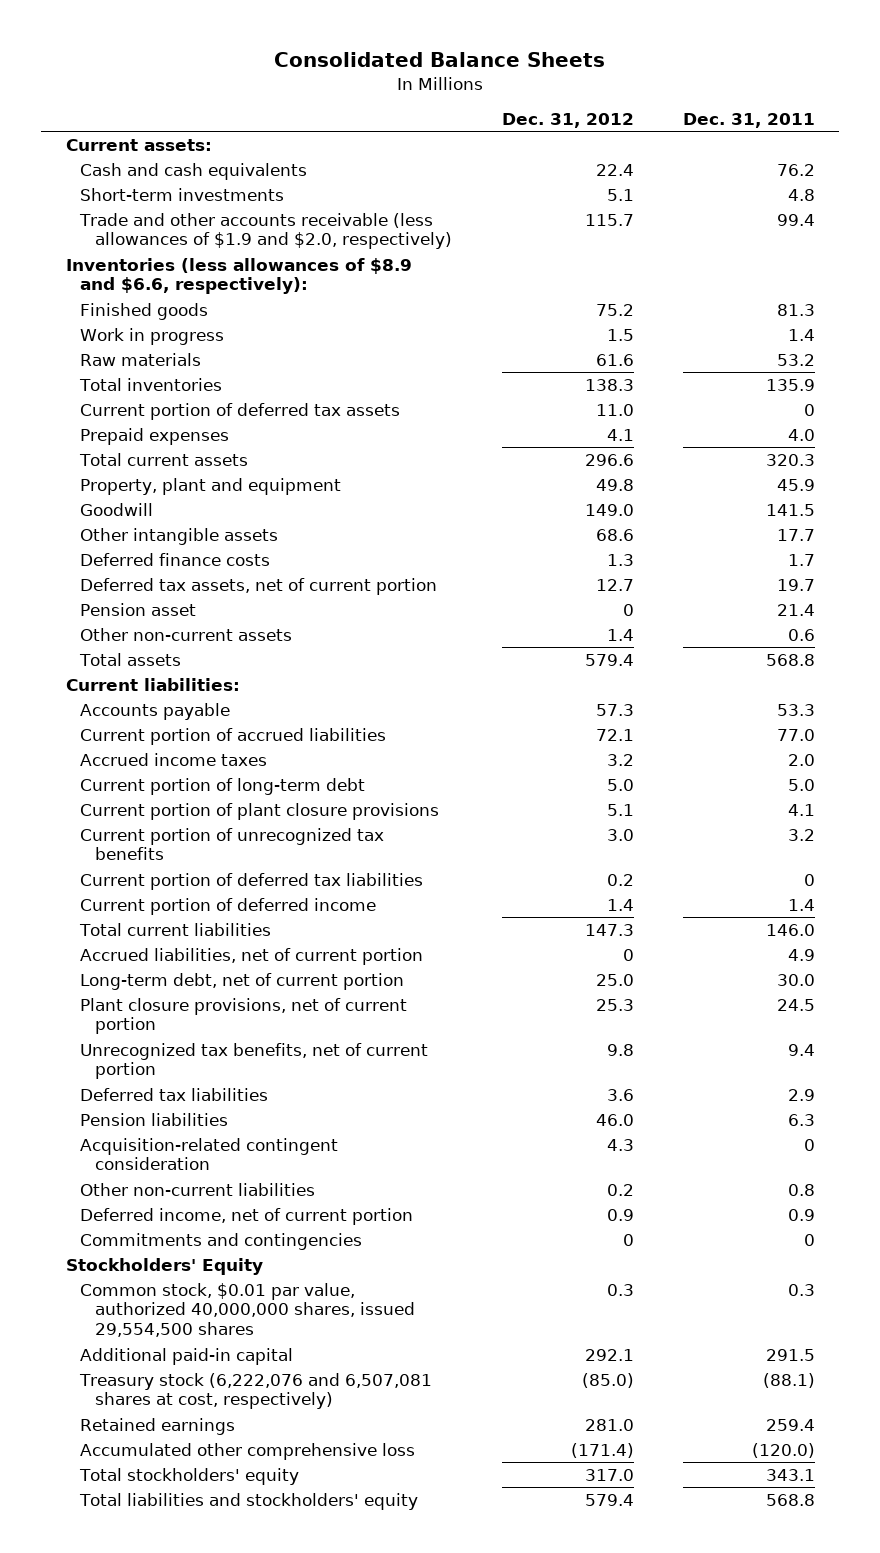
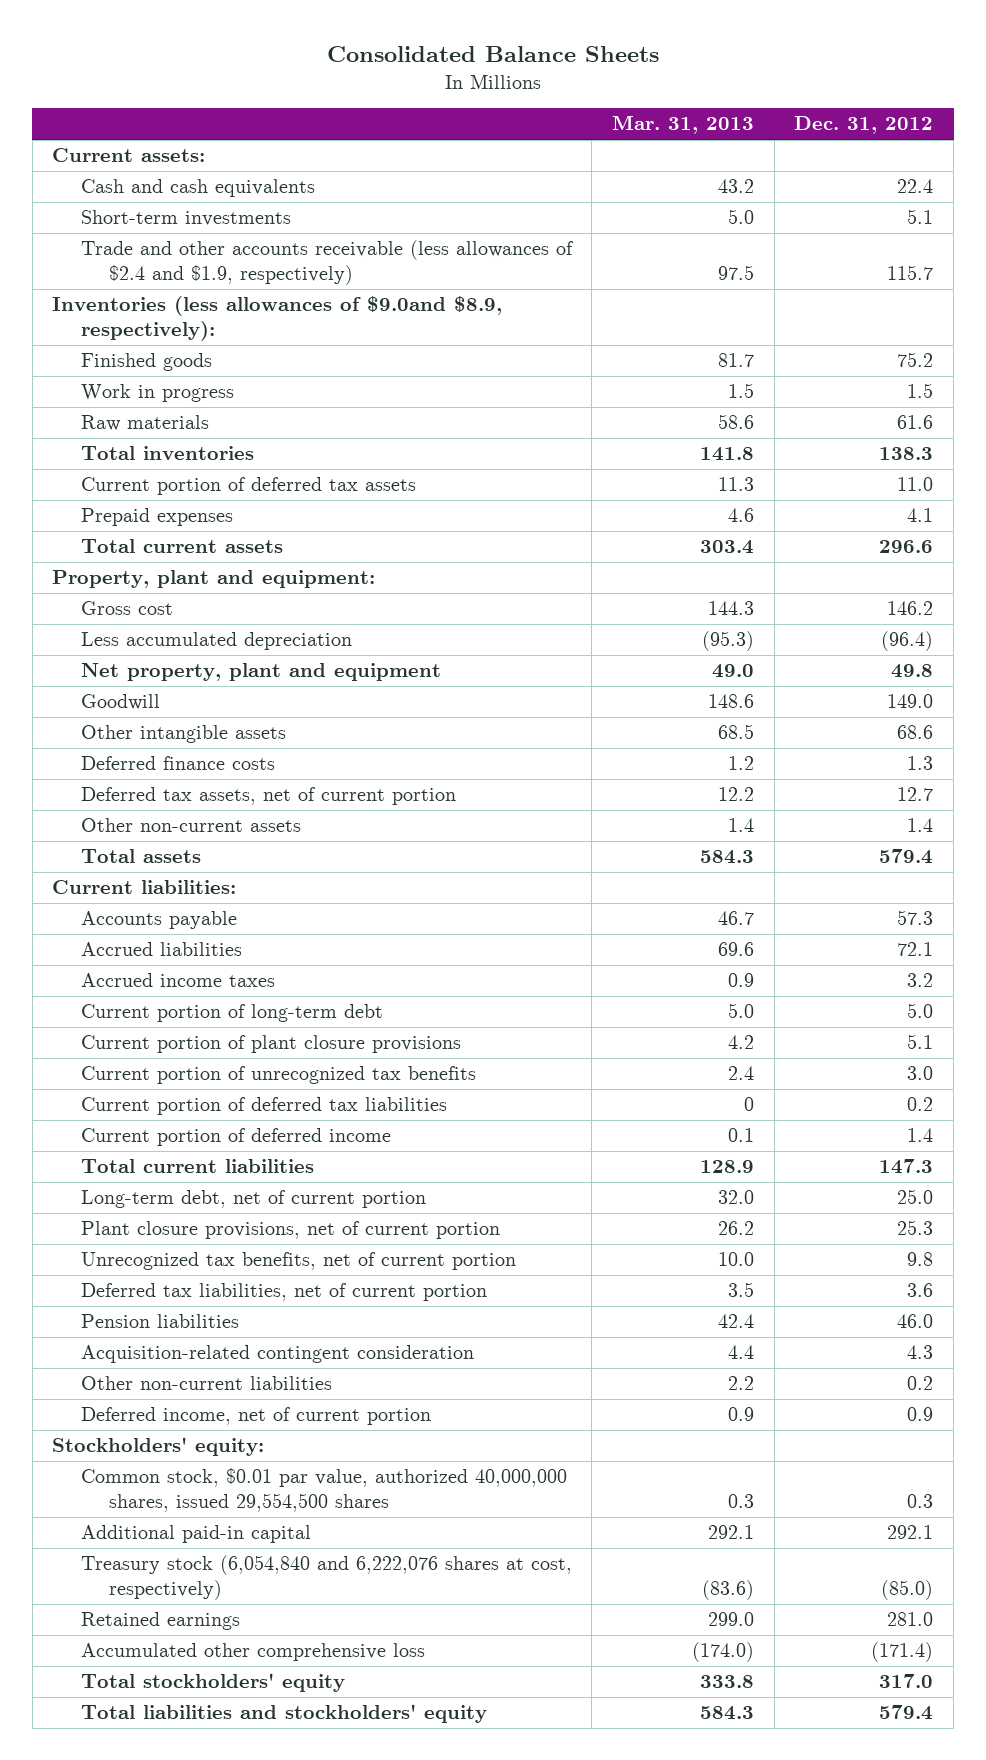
- | Dec. 31, 2012 | Dec. 31, 2011
+ | Mar. 31, 2013 | Dec. 31, 2012
- Trade and other accounts receivable (less allowances of $1.9 and $2.0, respectively) | 115.7 | 99.4
- Inventories (less allowances of $8.9 and $6.6, respectively):
+ Trade and other accounts receivable (less allowances of $2.4 and $1.9, respectively) | 97.5 | 115.7
+ Inventories (less allowances of $9.0and $8.9, respectively):
- Property, plant and equipment | 49.8 | 45.9
+ Property, plant and equipment:
+ Gross cost | 144.3 | 146.2
+ Less accumulated depreciation | (95.3) | (96.4)
+ Net property, plant and equipment | 49.0 | 49.8
- Pension asset | 0 | 21.4
- Current portion of accrued liabilities | 72.1 | 77.0
+ Accrued liabilities | 69.6 | 72.1
- Accrued liabilities, net of current portion | 0 | 4.9
- Deferred tax liabilities | 3.6 | 2.9
+ Deferred tax liabilities, net of current portion | 3.5 | 3.6
- Commitments and contingencies | 0 | 0
- Stockholders' Equity
+ Stockholders' equity:
- Treasury stock (6,222,076 and 6,507,081 shares at cost, respectively) | (85.0) | (88.1)
+ Treasury stock (6,054,840 and 6,222,076 shares at cost, respectively) | (83.6) | (85.0)

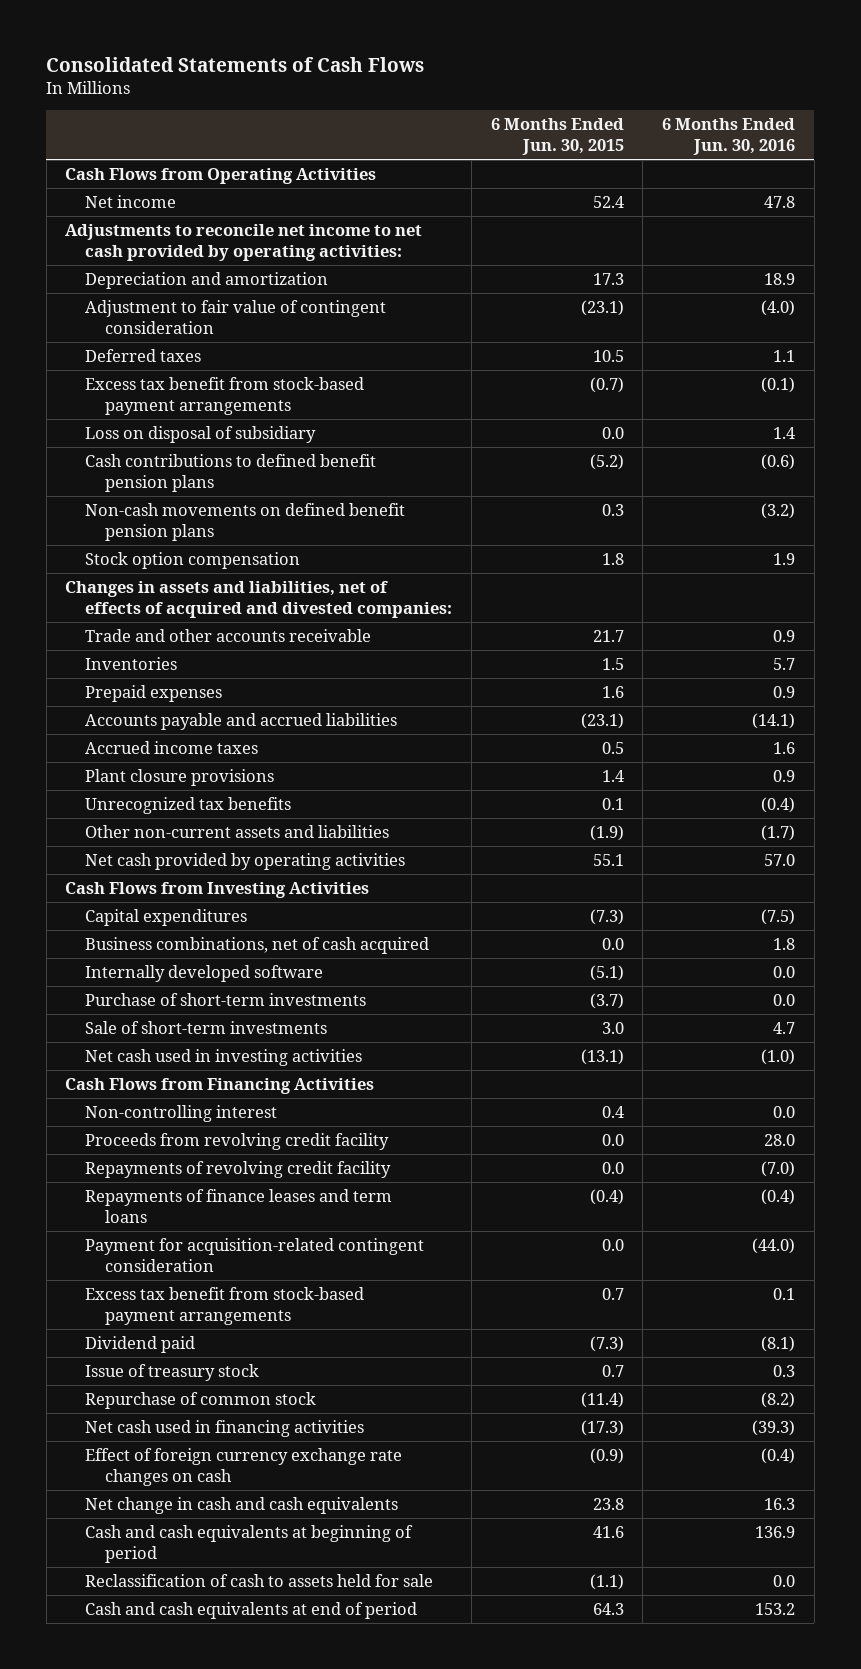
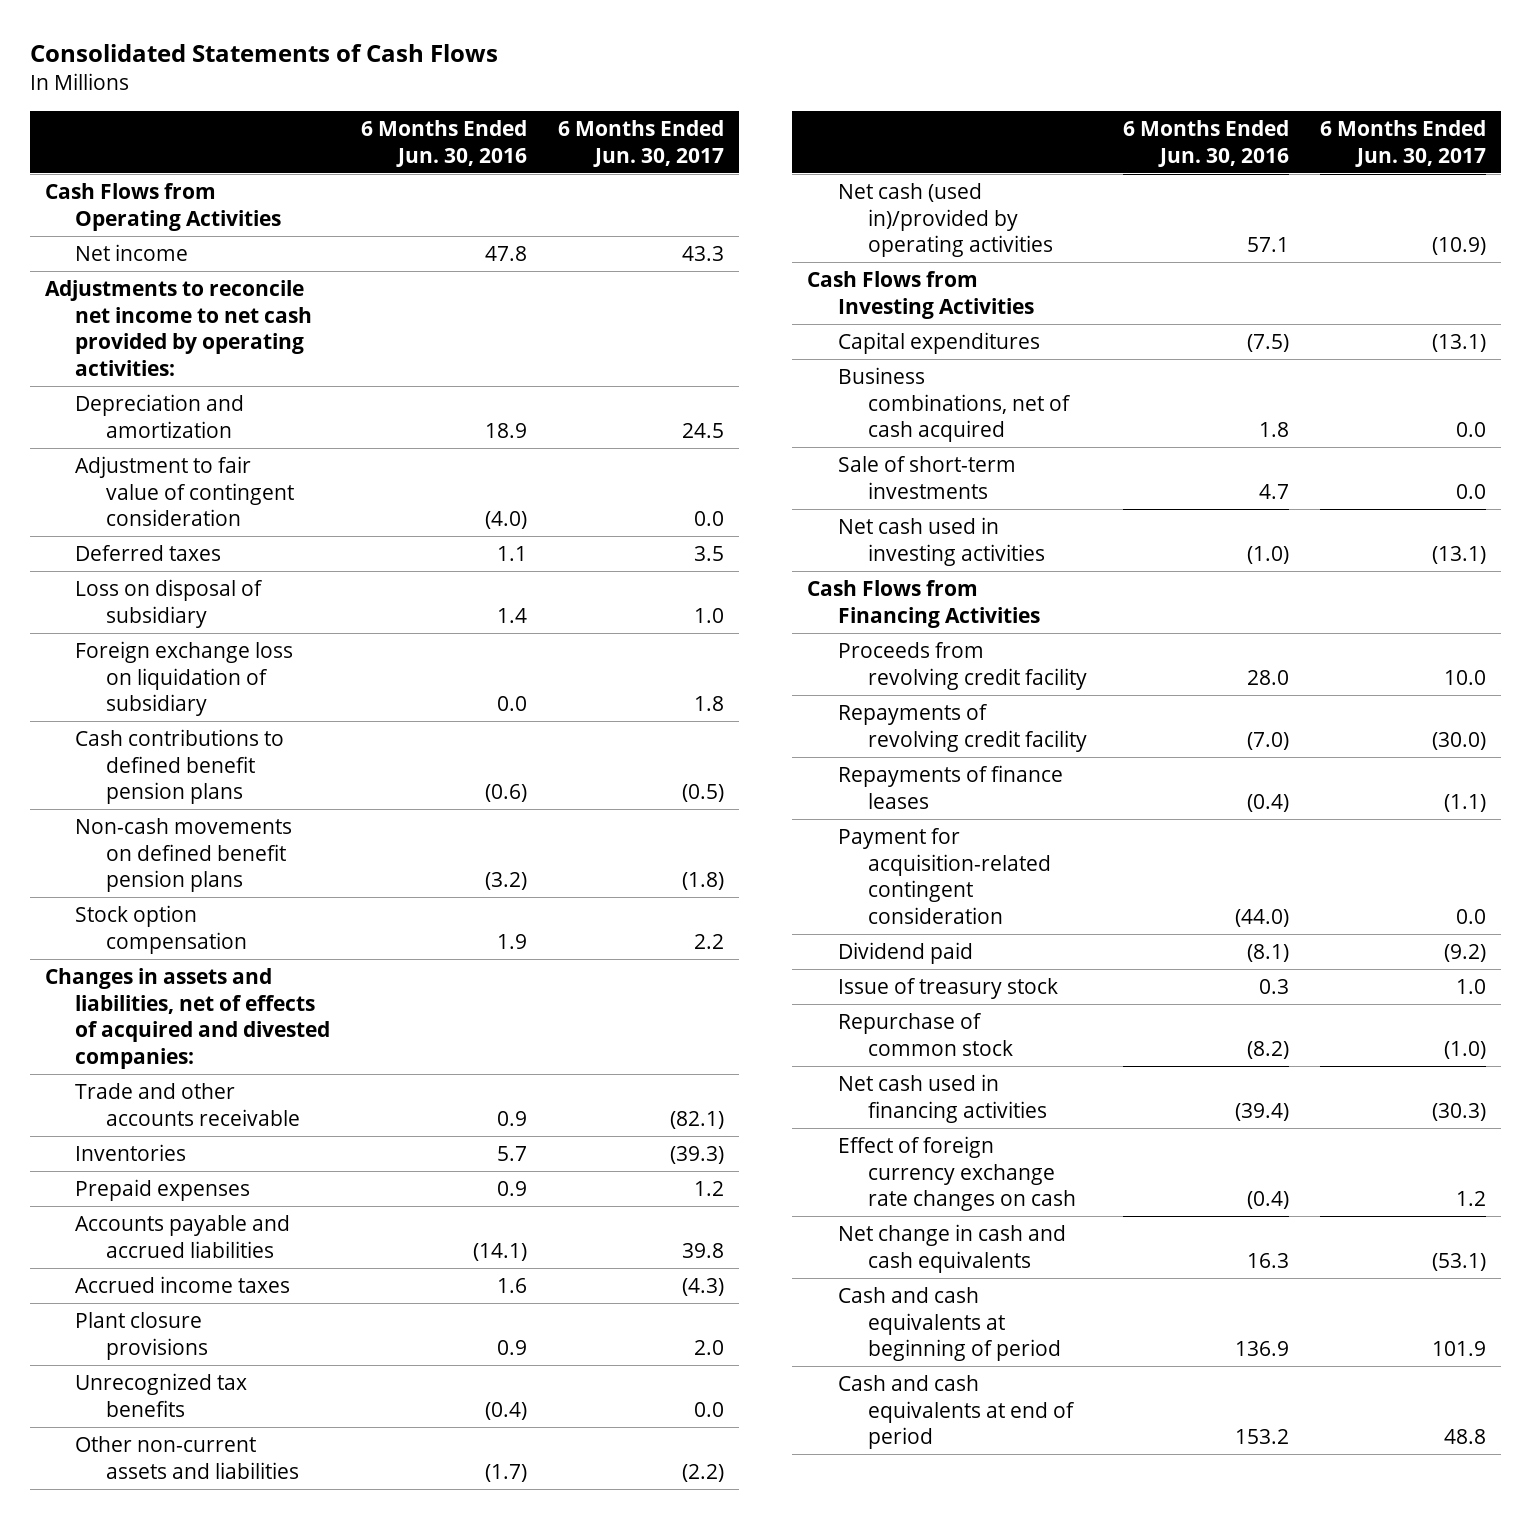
- | 6 Months Ended Jun. 30, 2015 | 6 Months Ended Jun. 30, 2016
+ | 6 Months Ended Jun. 30, 2016 | 6 Months Ended Jun. 30, 2017
- Excess tax benefit from stock-based payment arrangements | (0.7) | (0.1)
+ Foreign exchange loss on liquidation of subsidiary | 0.0 | 1.8
- Net cash provided by operating activities | 55.1 | 57.0
+ Net cash (used in)/provided by operating activities | 57.1 | (10.9)
- Internally developed software | (5.1) | 0.0
- Purchase of short-term investments | (3.7) | 0.0
- Non-controlling interest | 0.4 | 0.0
- Repayments of finance leases and term loans | (0.4) | (0.4)
+ Repayments of finance leases | (0.4) | (1.1)
- Excess tax benefit from stock-based payment arrangements | 0.7 | 0.1
- Net cash used in financing activities | (17.3) | (39.3)
+ Net cash used in financing activities | (39.4) | (30.3)
- Reclassification of cash to assets held for sale | (1.1) | 0.0

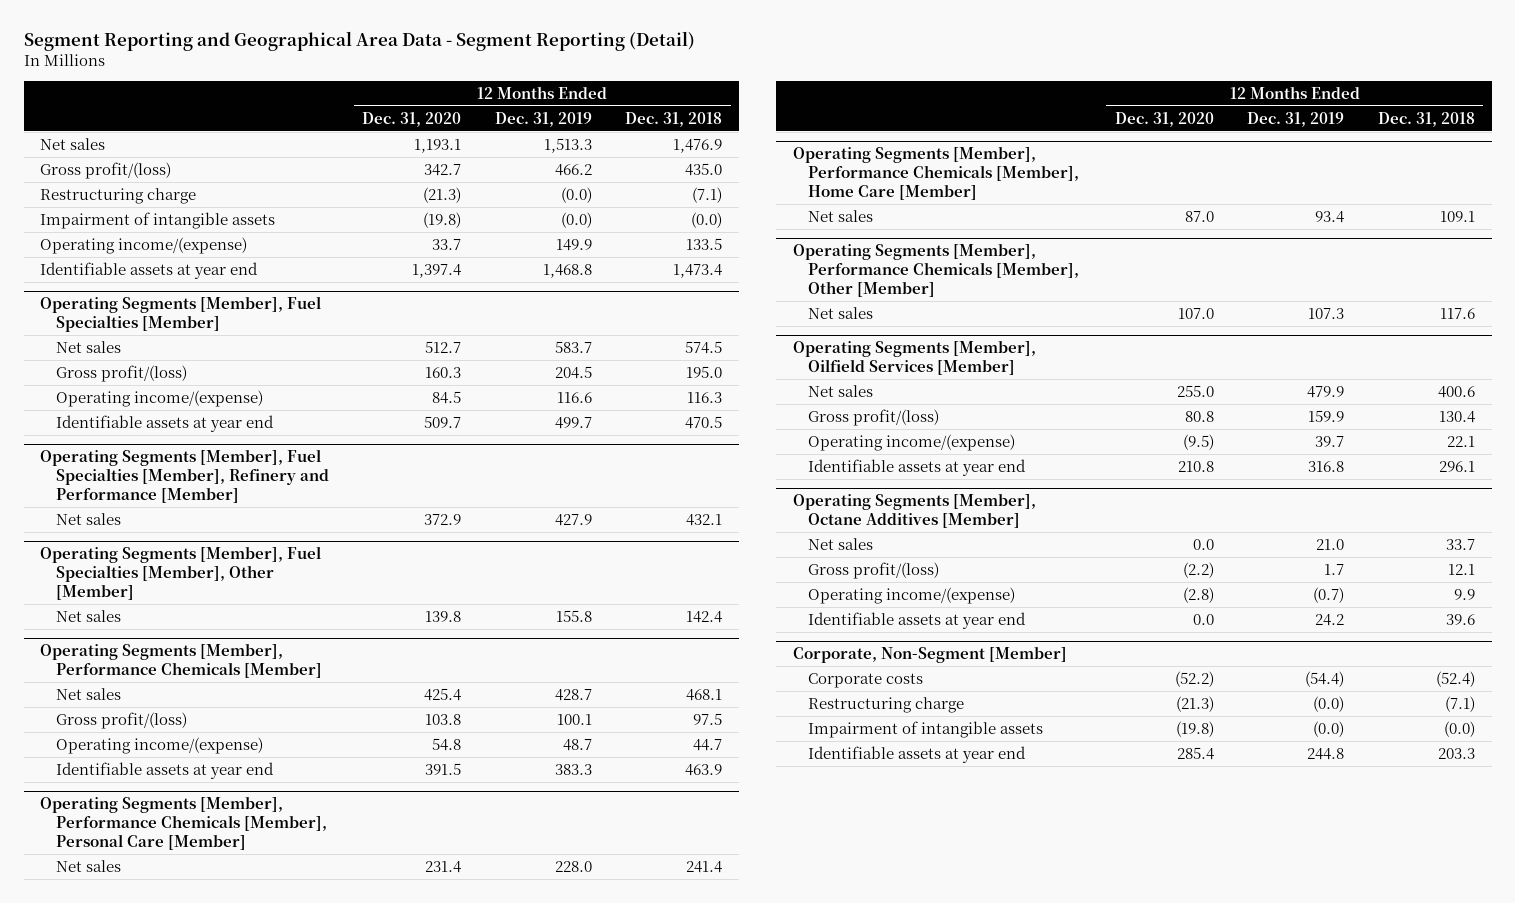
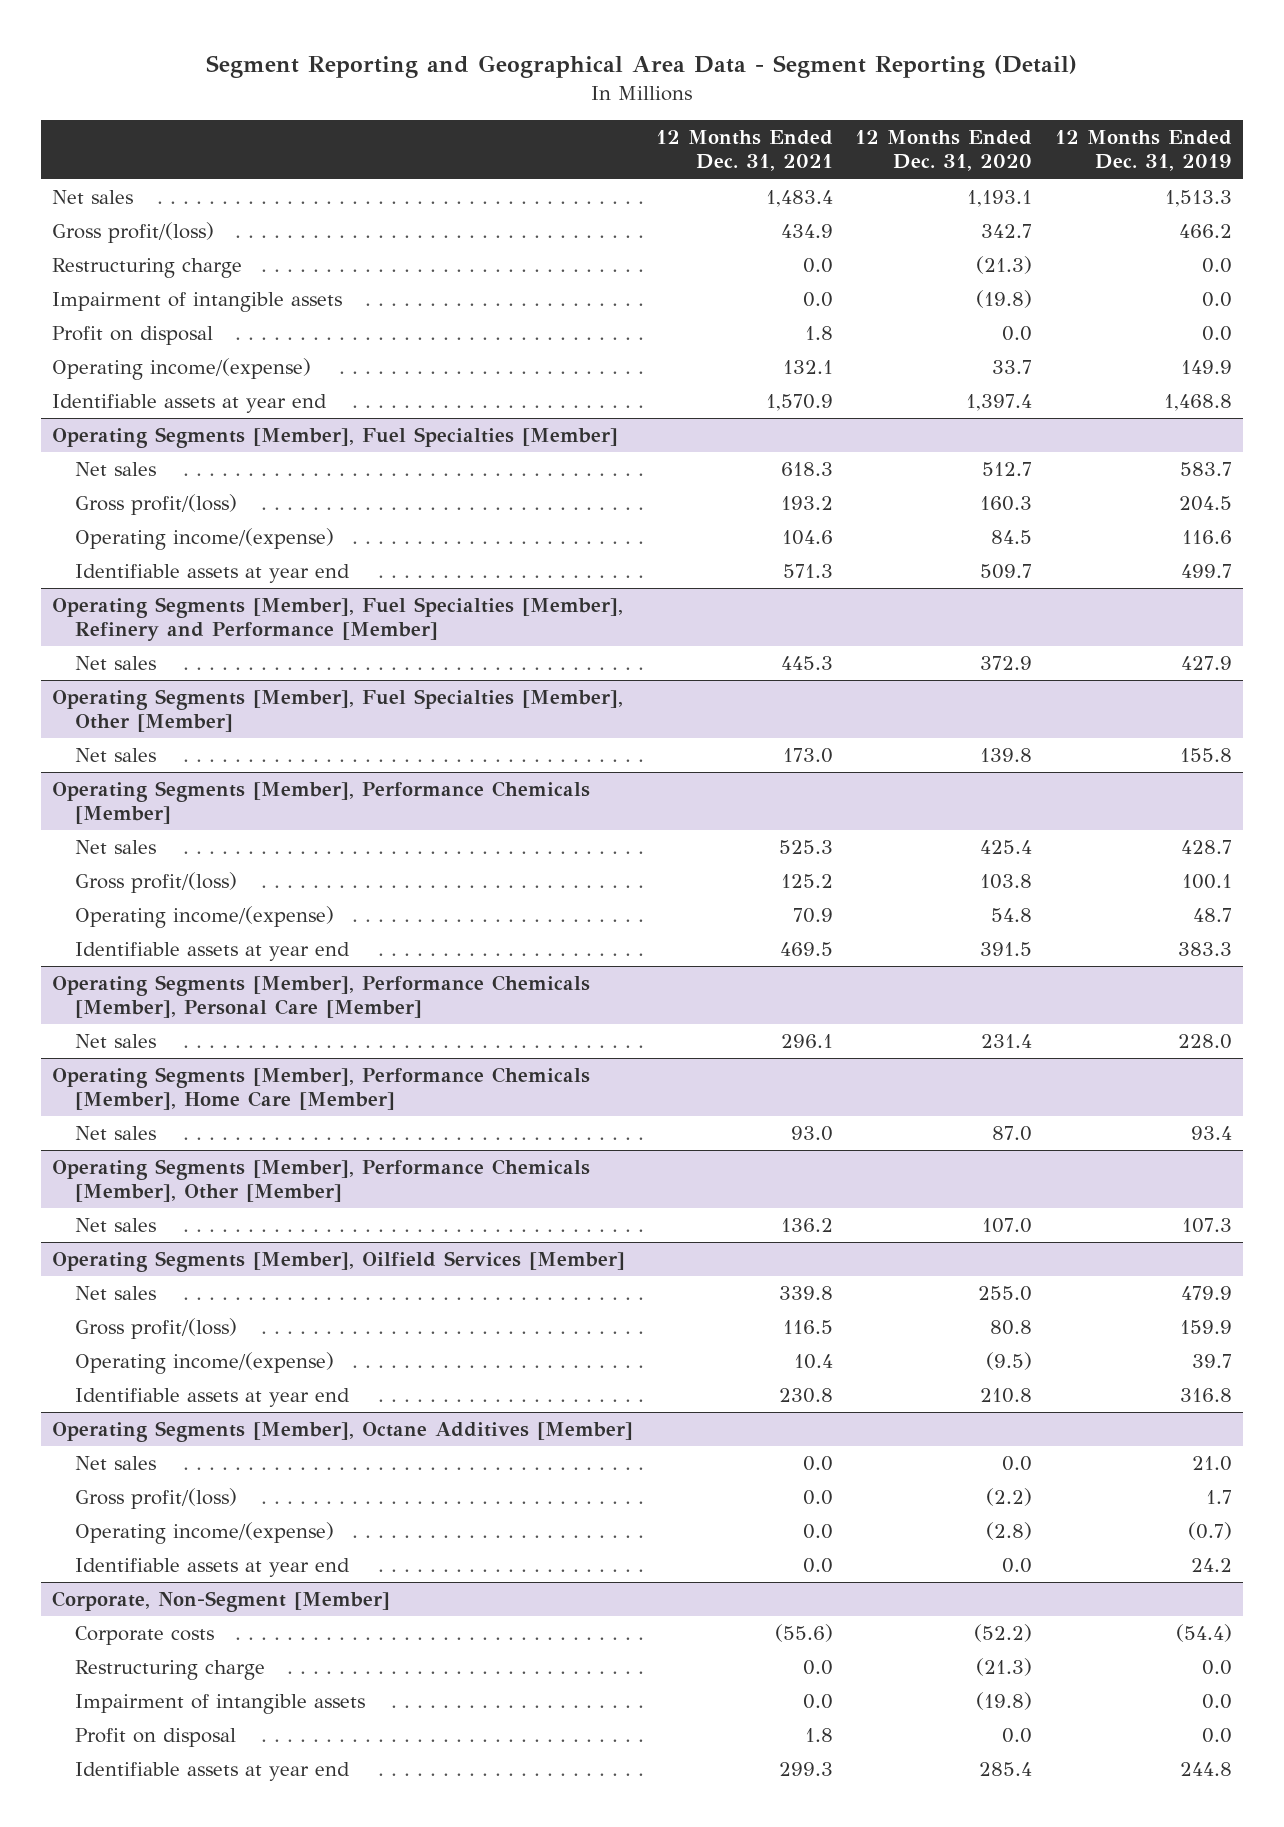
- | 12 Months Ended Dec. 31, 2020 | 12 Months Ended Dec. 31, 2019 | 12 Months Ended Dec. 31, 2018
+ | 12 Months Ended Dec. 31, 2021 | 12 Months Ended Dec. 31, 2020 | 12 Months Ended Dec. 31, 2019
- Restructuring charge | (21.3) | (0.0) | (7.1)
- Impairment of intangible assets | (19.8) | (0.0) | (0.0)
+ Restructuring charge | 0.0 | (21.3) | 0.0
+ Impairment of intangible assets | 0.0 | (19.8) | 0.0
+ Profit on disposal | 1.8 | 0.0 | 0.0
@ Corporate, Non-Segment [Member]
- Restructuring charge | (21.3) | (0.0) | (7.1)
- Impairment of intangible assets | (19.8) | (0.0) | (0.0)
+ Restructuring charge | 0.0 | (21.3) | 0.0
+ Impairment of intangible assets | 0.0 | (19.8) | 0.0
+ Profit on disposal | 1.8 | 0.0 | 0.0

